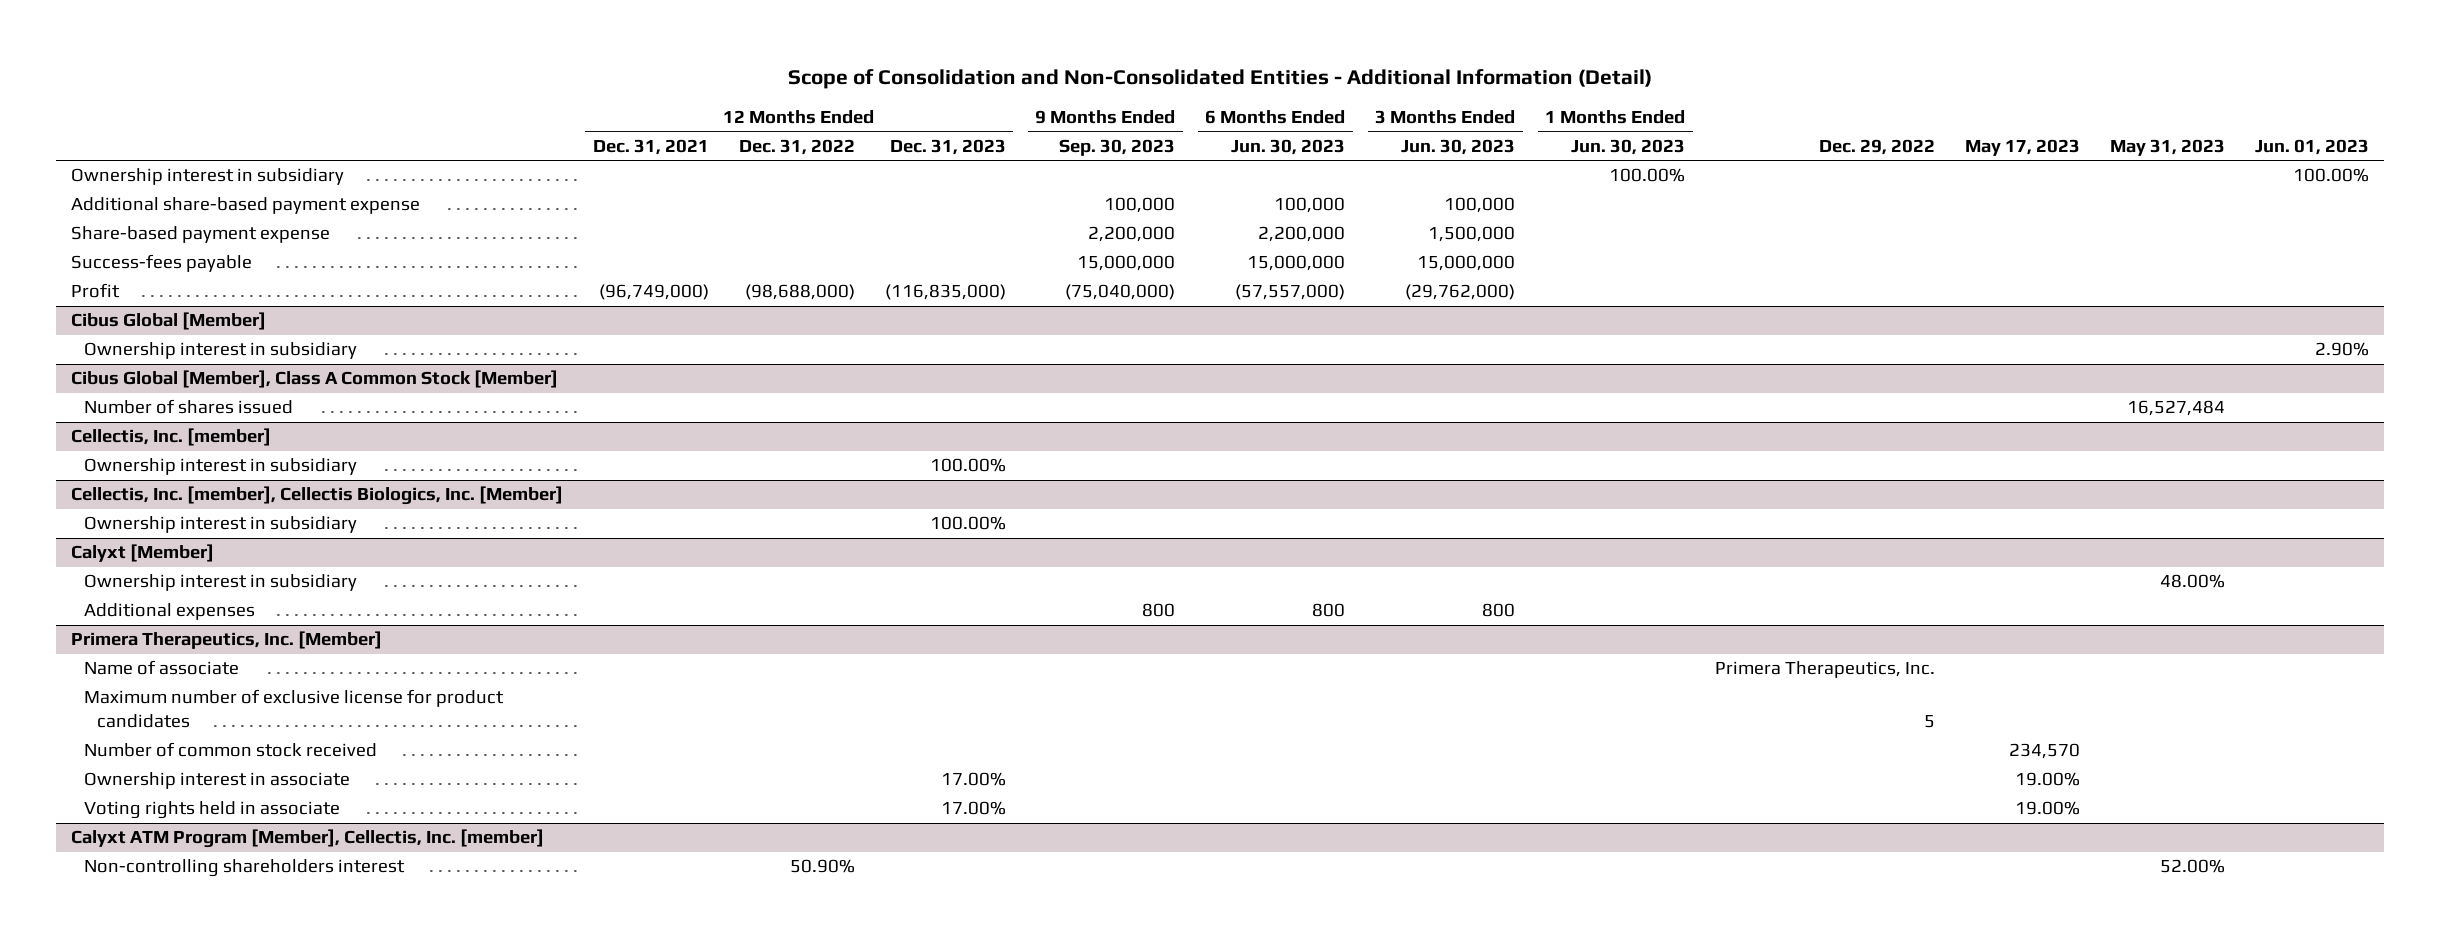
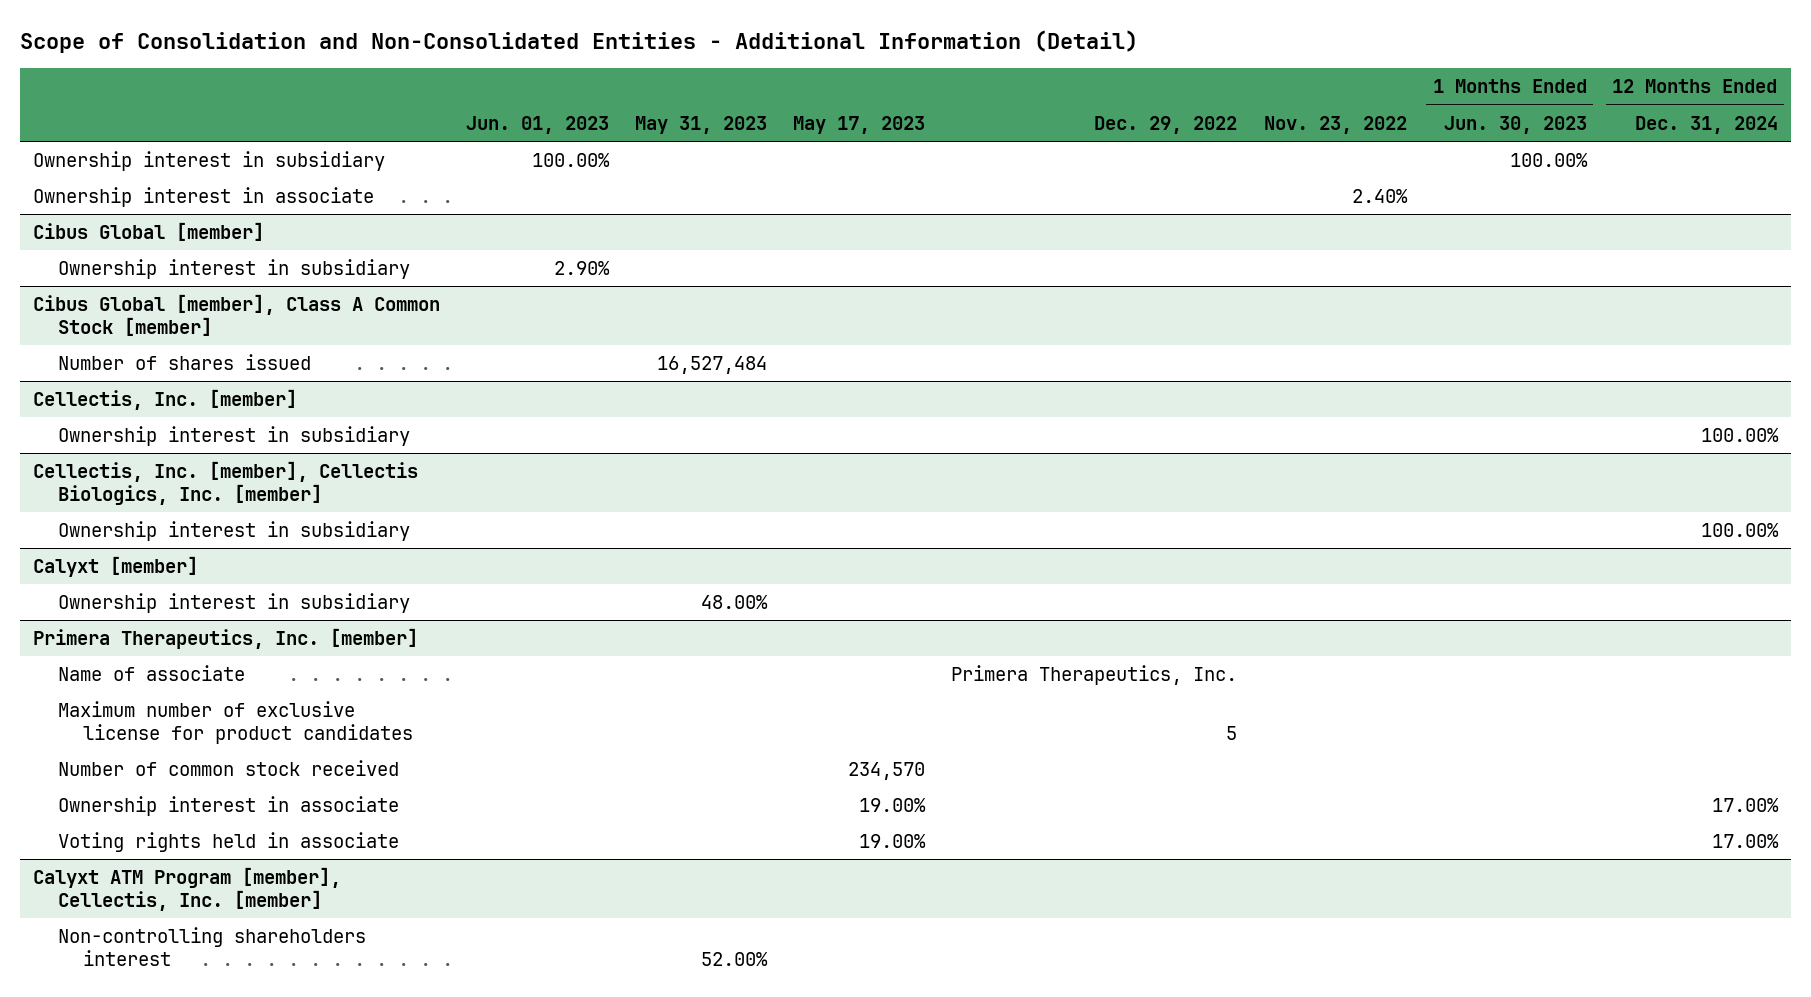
- | 12 Months Ended Dec. 31, 2021 | 12 Months Ended Dec. 31, 2022 | 12 Months Ended Dec. 31, 2023 | 9 Months Ended Sep. 30, 2023 | 6 Months Ended Jun. 30, 2023 | 3 Months Ended Jun. 30, 2023 | 1 Months Ended Jun. 30, 2023 | Dec. 29, 2022 | May 17, 2023 | May 31, 2023 | Jun. 01, 2023
+ | Jun. 01, 2023 | May 31, 2023 | May 17, 2023 | Dec. 29, 2022 | Nov. 23, 2022 | 1 Months Ended Jun. 30, 2023 | 12 Months Ended Dec. 31, 2024
- Additional share-based payment expense | | | | 100,000 | 100,000 | 100,000 | | | | |
- Share-based payment expense | | | | 2,200,000 | 2,200,000 | 1,500,000 | | | | |
- Success-fees payable | | | | 15,000,000 | 15,000,000 | 15,000,000 | | | | |
- Profit | (96,749,000) | (98,688,000) | (116,835,000) | (75,040,000) | (57,557,000) | (29,762,000) | | | | |
- Cibus Global [Member]
+ Ownership interest in associate | | | | | 2.40% | |
+ Cibus Global [member]
- Cibus Global [Member], Class A Common Stock [Member]
+ Cibus Global [member], Class A Common Stock [member]
- Cellectis, Inc. [member], Cellectis Biologics, Inc. [Member]
+ Cellectis, Inc. [member], Cellectis Biologics, Inc. [member]
- Calyxt [Member]
+ Calyxt [member]
- Additional expenses | | | | 800 | 800 | 800 | | | | |
- Primera Therapeutics, Inc. [Member]
+ Primera Therapeutics, Inc. [member]
- Calyxt ATM Program [Member], Cellectis, Inc. [member]
+ Calyxt ATM Program [member], Cellectis, Inc. [member]

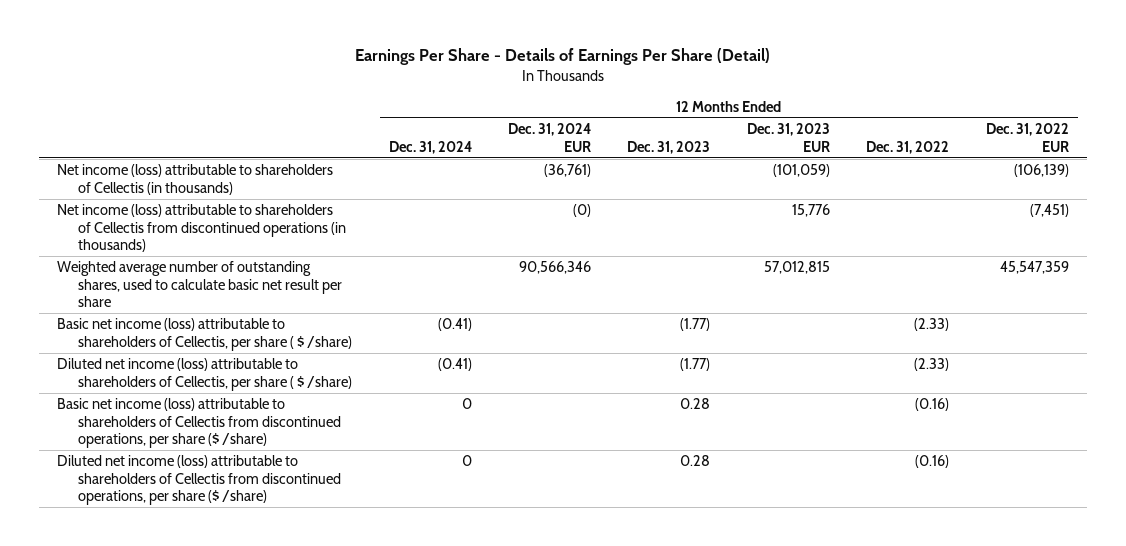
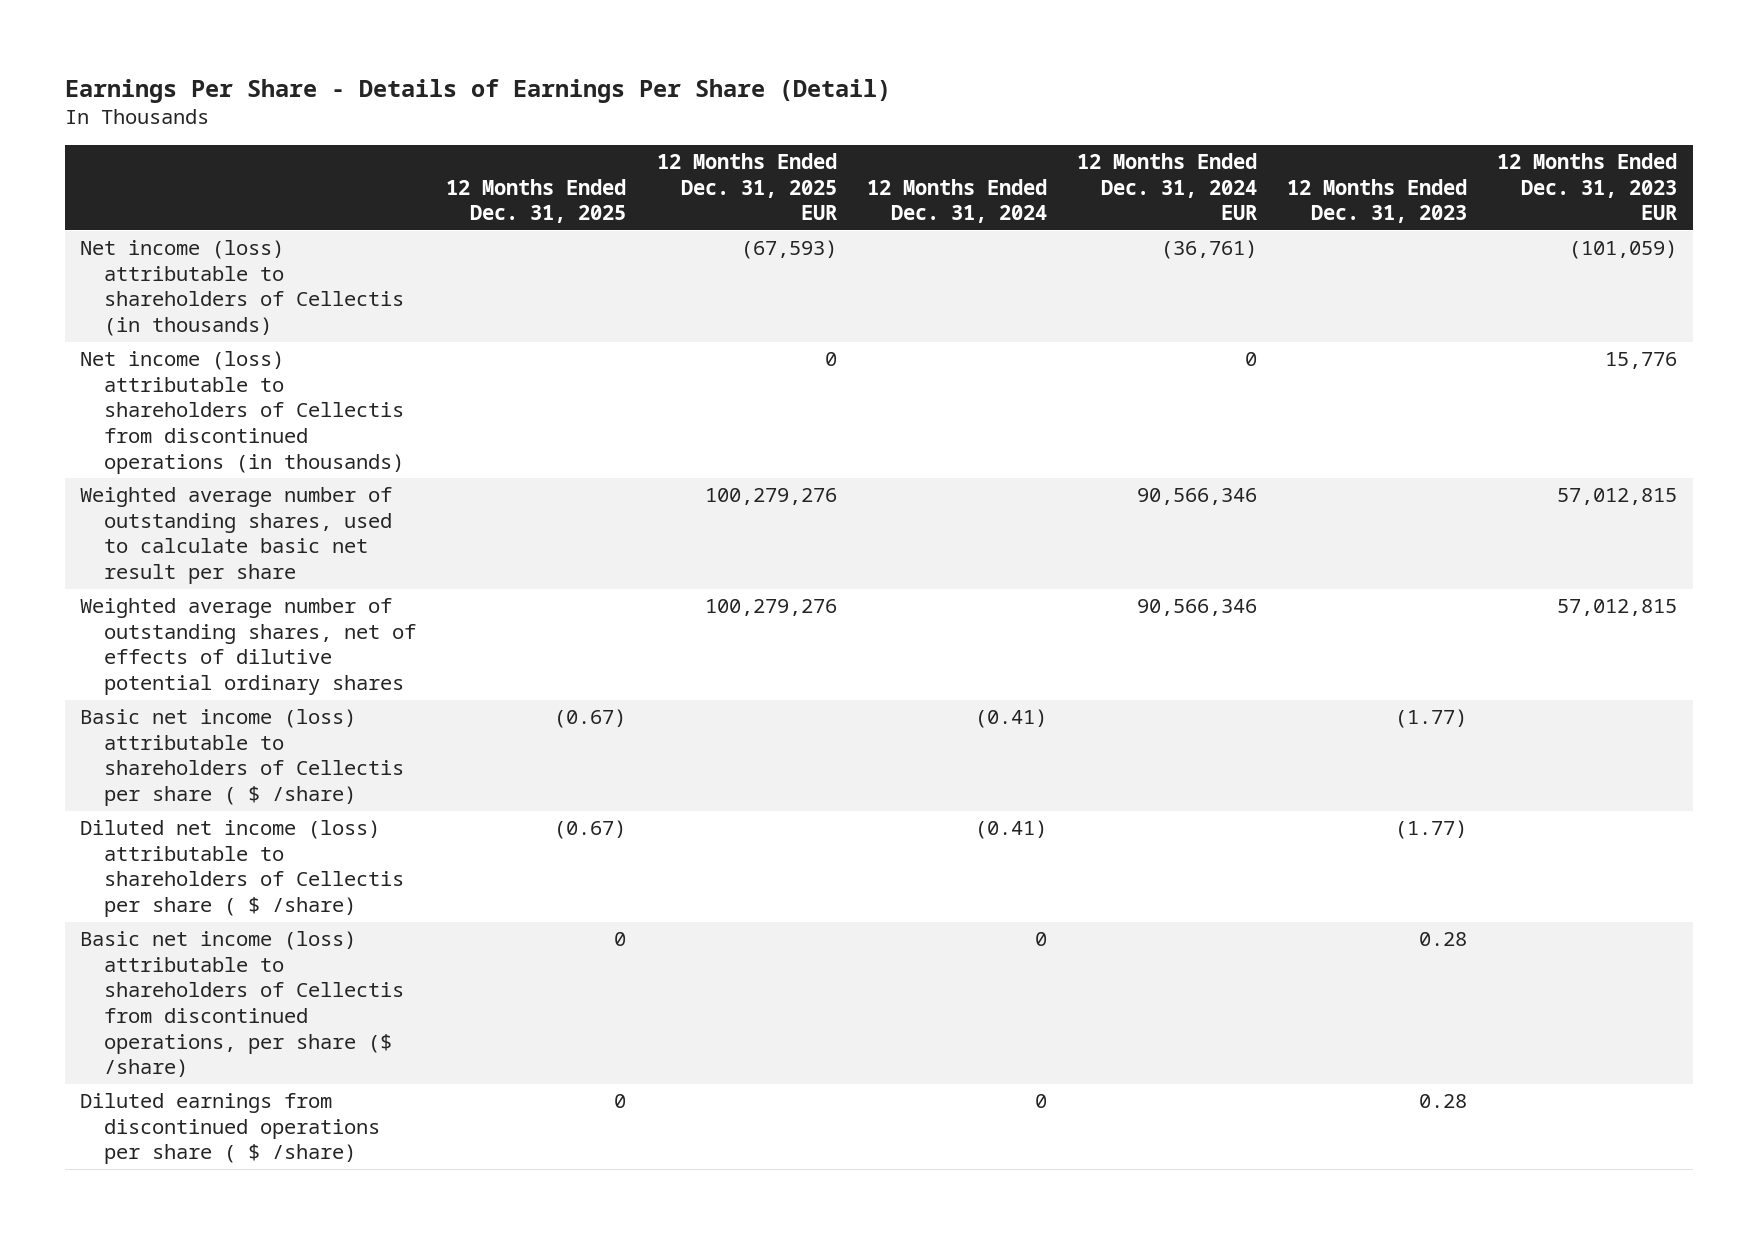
- | 12 Months Ended Dec. 31, 2024 | 12 Months Ended Dec. 31, 2024 EUR | 12 Months Ended Dec. 31, 2023 | 12 Months Ended Dec. 31, 2023 EUR | 12 Months Ended Dec. 31, 2022 | 12 Months Ended Dec. 31, 2022 EUR
+ | 12 Months Ended Dec. 31, 2025 | 12 Months Ended Dec. 31, 2025 EUR | 12 Months Ended Dec. 31, 2024 | 12 Months Ended Dec. 31, 2024 EUR | 12 Months Ended Dec. 31, 2023 | 12 Months Ended Dec. 31, 2023 EUR
- Net income (loss) attributable to shareholders of Cellectis from discontinued operations (in thousands) | | (0) | | 15,776 | | (7,451)
+ Net income (loss) attributable to shareholders of Cellectis from discontinued operations (in thousands) | | 0 | | 0 | | 15,776
- Basic net income (loss) attributable to shareholders of Cellectis, per share ( $ /share) | (0.41) | | (1.77) | | (2.33) |
- Diluted net income (loss) attributable to shareholders of Cellectis, per share ( $ /share) | (0.41) | | (1.77) | | (2.33) |
+ Weighted average number of outstanding shares, net of effects of dilutive potential ordinary shares | | 100,279,276 | | 90,566,346 | | 57,012,815
+ Basic net income (loss) attributable to shareholders of Cellectis per share ( $ /share) | (0.67) | | (0.41) | | (1.77) |
+ Diluted net income (loss) attributable to shareholders of Cellectis per share ( $ /share) | (0.67) | | (0.41) | | (1.77) |
- Diluted net income (loss) attributable to shareholders of Cellectis from discontinued operations, per share ($ /share) | 0 | | 0.28 | | (0.16) |
+ Diluted earnings from discontinued operations per share ( $ /share) | 0 | | 0 | | 0.28 |

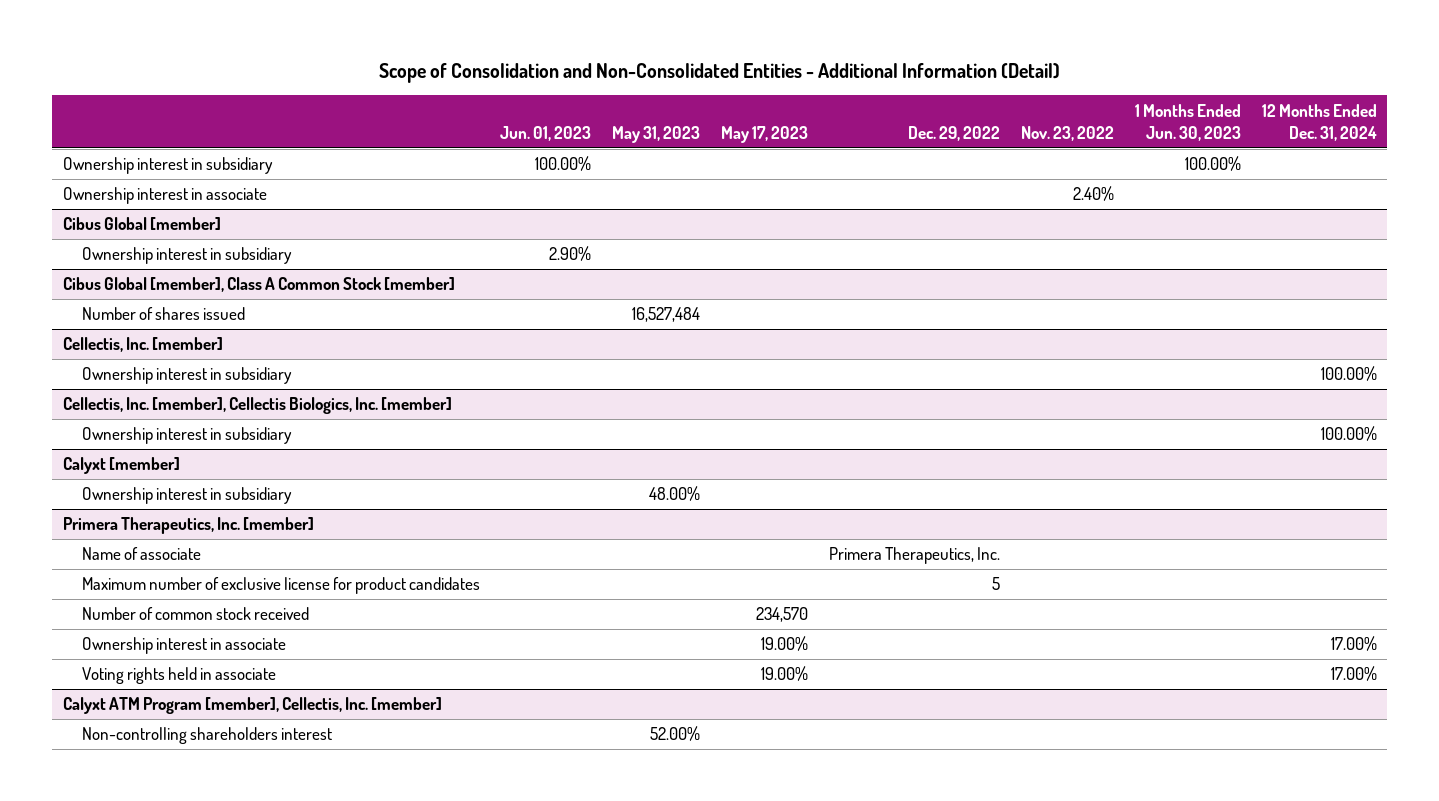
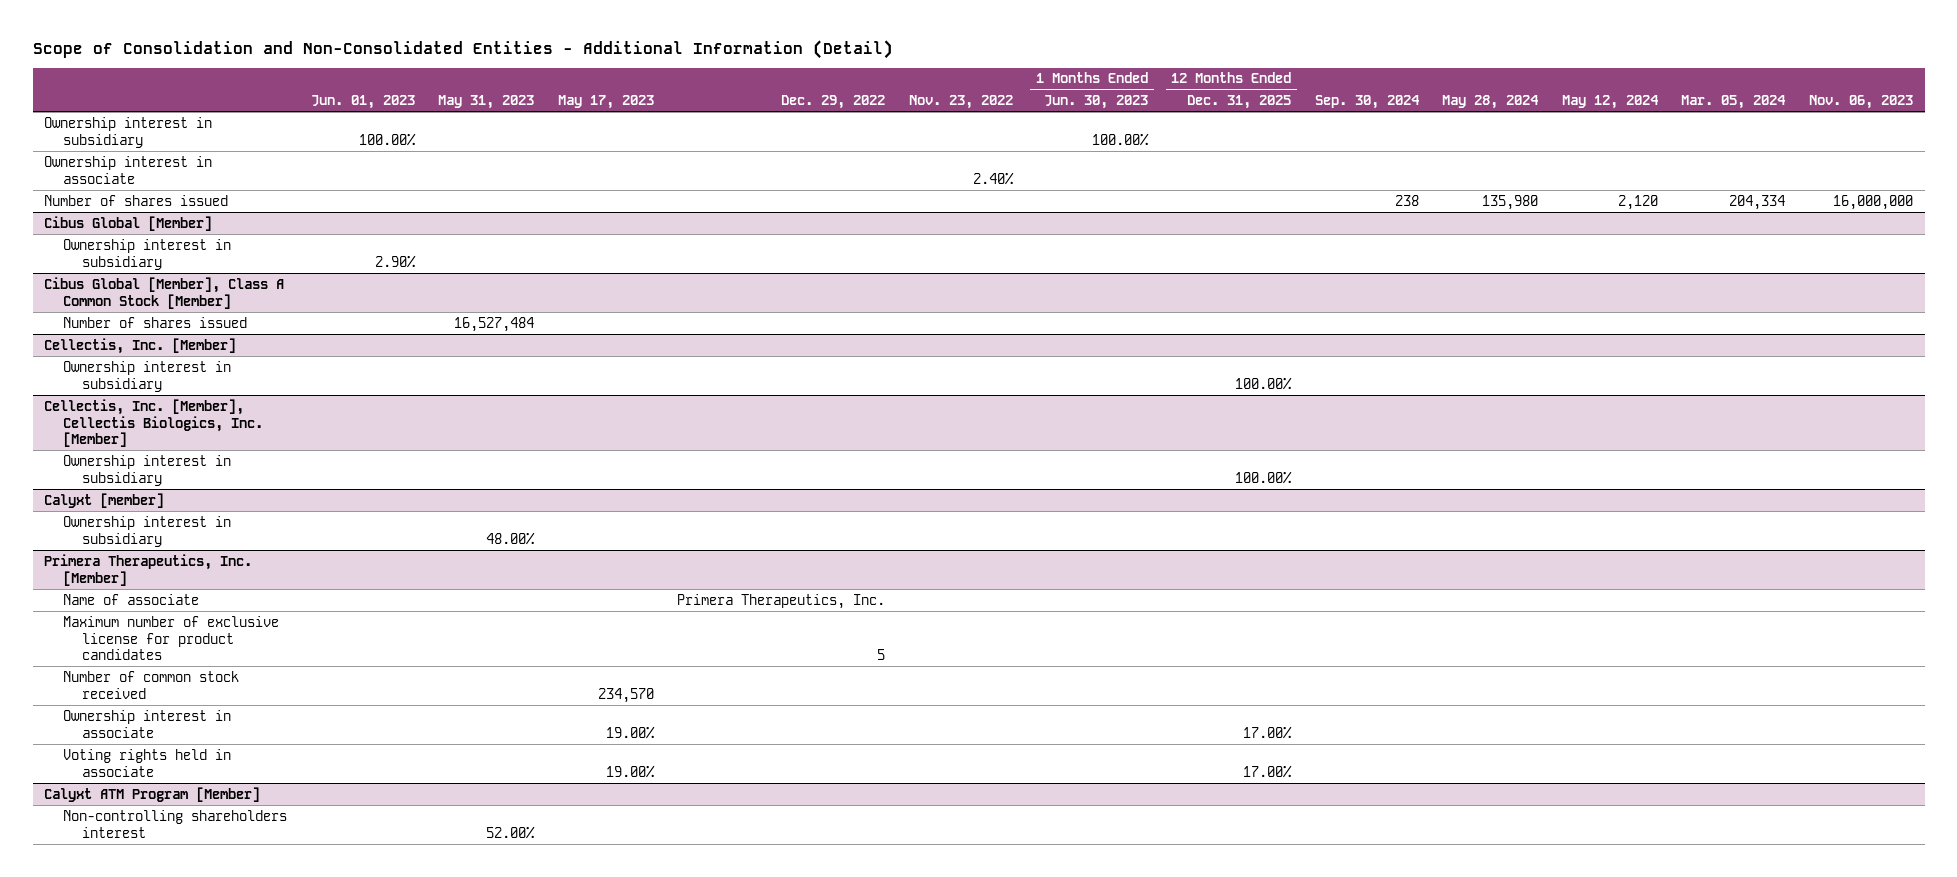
- | Jun. 01, 2023 | May 31, 2023 | May 17, 2023 | Dec. 29, 2022 | Nov. 23, 2022 | 1 Months Ended Jun. 30, 2023 | 12 Months Ended Dec. 31, 2024
+ | Jun. 01, 2023 | May 31, 2023 | May 17, 2023 | Dec. 29, 2022 | Nov. 23, 2022 | 1 Months Ended Jun. 30, 2023 | 12 Months Ended Dec. 31, 2025 | Sep. 30, 2024 | May 28, 2024 | May 12, 2024 | Mar. 05, 2024 | Nov. 06, 2023
- Cibus Global [member]
+ Number of shares issued | | | | | | | | 238 | 135,980 | 2,120 | 204,334 | 16,000,000
+ Cibus Global [Member]
- Cibus Global [member], Class A Common Stock [member]
+ Cibus Global [Member], Class A Common Stock [Member]
- Cellectis, Inc. [member]
+ Cellectis, Inc. [Member]
- Cellectis, Inc. [member], Cellectis Biologics, Inc. [member]
+ Cellectis, Inc. [Member], Cellectis Biologics, Inc. [Member]
- Primera Therapeutics, Inc. [member]
+ Primera Therapeutics, Inc. [Member]
- Calyxt ATM Program [member], Cellectis, Inc. [member]
+ Calyxt ATM Program [Member]

